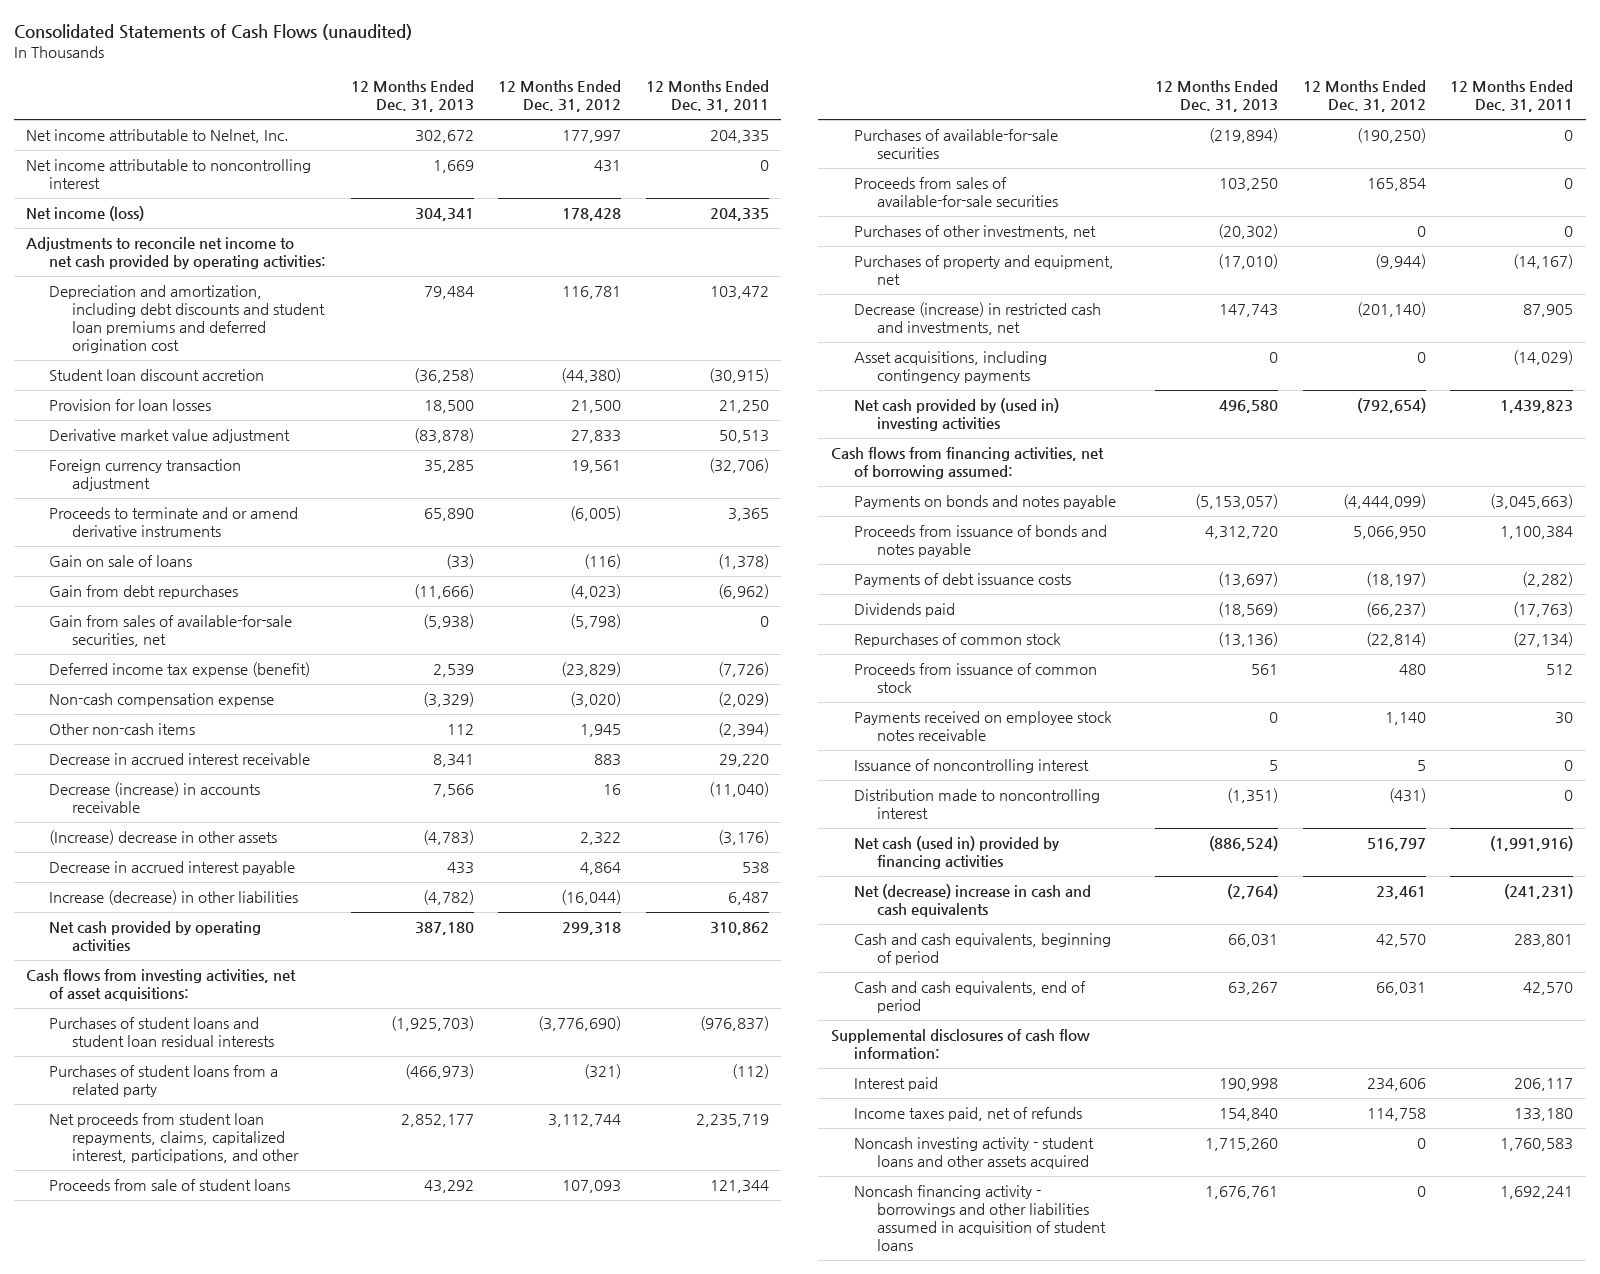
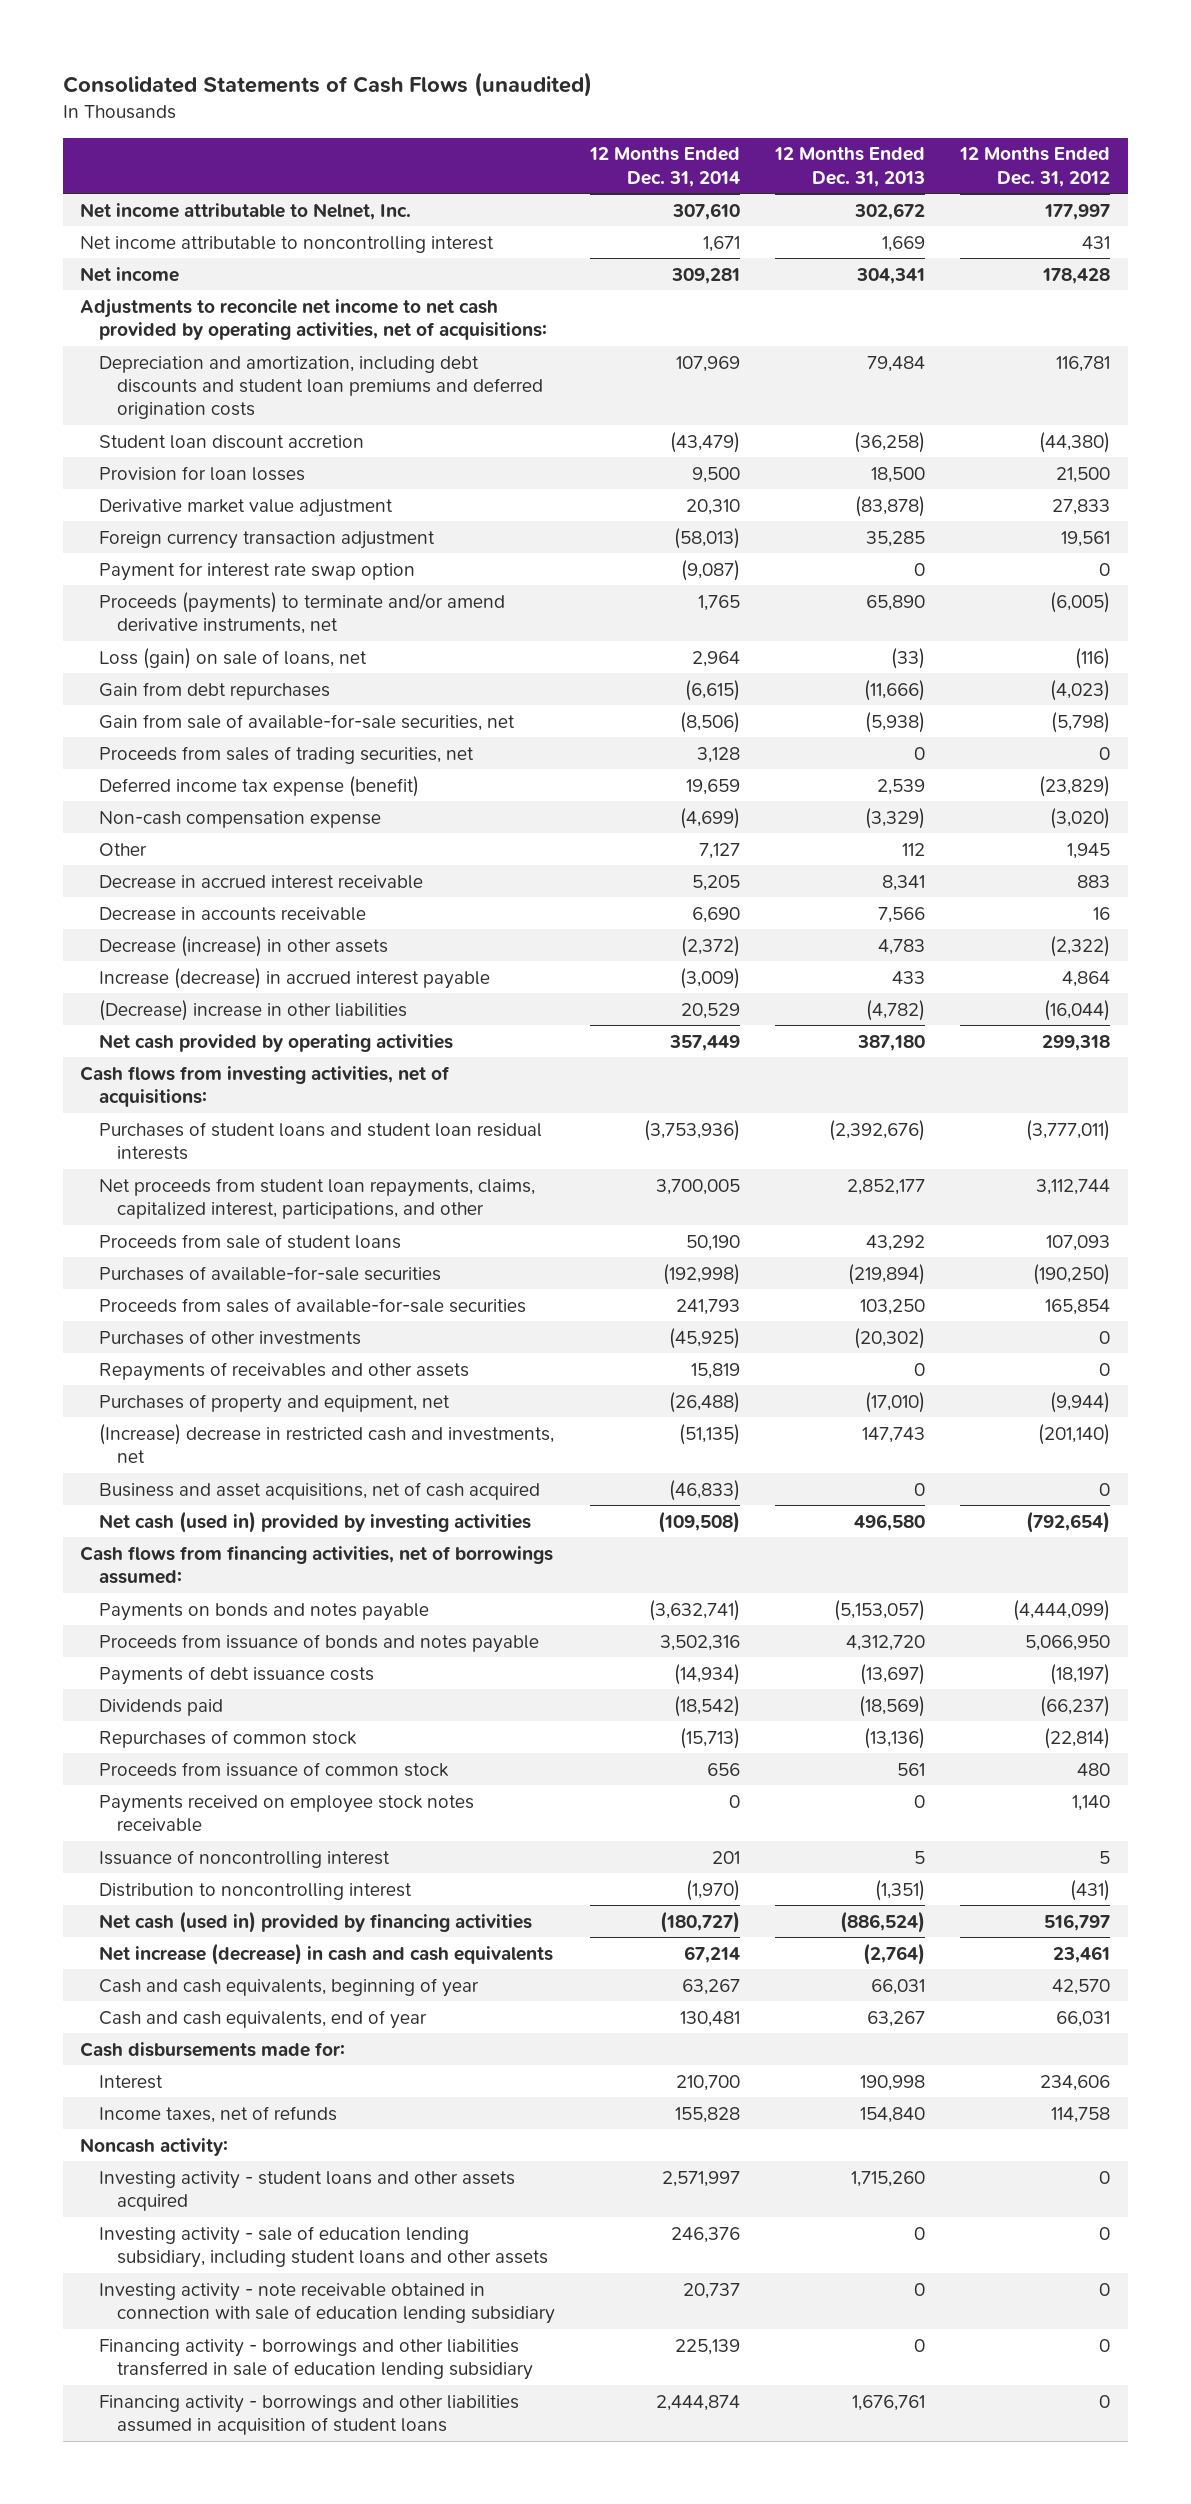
- | 12 Months Ended Dec. 31, 2013 | 12 Months Ended Dec. 31, 2012 | 12 Months Ended Dec. 31, 2011
+ | 12 Months Ended Dec. 31, 2014 | 12 Months Ended Dec. 31, 2013 | 12 Months Ended Dec. 31, 2012
- Net income (loss) | 304,341 | 178,428 | 204,335
- Adjustments to reconcile net income to net cash provided by operating activities:
- Depreciation and amortization, including debt discounts and student loan premiums and deferred origination cost | 79,484 | 116,781 | 103,472
+ Net income | 309,281 | 304,341 | 178,428
+ Adjustments to reconcile net income to net cash provided by operating activities, net of acquisitions:
+ Depreciation and amortization, including debt discounts and student loan premiums and deferred origination costs | 107,969 | 79,484 | 116,781
- Proceeds to terminate and or amend derivative instruments | 65,890 | (6,005) | 3,365
- Gain on sale of loans | (33) | (116) | (1,378)
+ Payment for interest rate swap option | (9,087) | 0 | 0
+ Proceeds (payments) to terminate and/or amend derivative instruments, net | 1,765 | 65,890 | (6,005)
+ Loss (gain) on sale of loans, net | 2,964 | (33) | (116)
- Gain from sales of available-for-sale securities, net | (5,938) | (5,798) | 0
+ Gain from sale of available-for-sale securities, net | (8,506) | (5,938) | (5,798)
+ Proceeds from sales of trading securities, net | 3,128 | 0 | 0
- Other non-cash items | 112 | 1,945 | (2,394)
+ Other | 7,127 | 112 | 1,945
- Decrease (increase) in accounts receivable | 7,566 | 16 | (11,040)
- (Increase) decrease in other assets | (4,783) | 2,322 | (3,176)
- Decrease in accrued interest payable | 433 | 4,864 | 538
- Increase (decrease) in other liabilities | (4,782) | (16,044) | 6,487
+ Decrease in accounts receivable | 6,690 | 7,566 | 16
+ Decrease (increase) in other assets | (2,372) | 4,783 | (2,322)
+ Increase (decrease) in accrued interest payable | (3,009) | 433 | 4,864
+ (Decrease) increase in other liabilities | 20,529 | (4,782) | (16,044)
- Cash flows from investing activities, net of asset acquisitions:
- Purchases of student loans and student loan residual interests | (1,925,703) | (3,776,690) | (976,837)
- Purchases of student loans from a related party | (466,973) | (321) | (112)
+ Cash flows from investing activities, net of acquisitions:
+ Purchases of student loans and student loan residual interests | (3,753,936) | (2,392,676) | (3,777,011)
- Purchases of other investments, net | (20,302) | 0 | 0
+ Purchases of other investments | (45,925) | (20,302) | 0
+ Repayments of receivables and other assets | 15,819 | 0 | 0
- Decrease (increase) in restricted cash and investments, net | 147,743 | (201,140) | 87,905
- Asset acquisitions, including contingency payments | 0 | 0 | (14,029)
- Net cash provided by (used in) investing activities | 496,580 | (792,654) | 1,439,823
- Cash flows from financing activities, net of borrowing assumed:
+ (Increase) decrease in restricted cash and investments, net | (51,135) | 147,743 | (201,140)
+ Business and asset acquisitions, net of cash acquired | (46,833) | 0 | 0
+ Net cash (used in) provided by investing activities | (109,508) | 496,580 | (792,654)
+ Cash flows from financing activities, net of borrowings assumed:
- Distribution made to noncontrolling interest | (1,351) | (431) | 0
+ Distribution to noncontrolling interest | (1,970) | (1,351) | (431)
- Net (decrease) increase in cash and cash equivalents | (2,764) | 23,461 | (241,231)
- Cash and cash equivalents, beginning of period | 66,031 | 42,570 | 283,801
- Cash and cash equivalents, end of period | 63,267 | 66,031 | 42,570
- Supplemental disclosures of cash flow information:
- Interest paid | 190,998 | 234,606 | 206,117
- Income taxes paid, net of refunds | 154,840 | 114,758 | 133,180
- Noncash investing activity - student loans and other assets acquired | 1,715,260 | 0 | 1,760,583
- Noncash financing activity - borrowings and other liabilities assumed in acquisition of student loans | 1,676,761 | 0 | 1,692,241
+ Net increase (decrease) in cash and cash equivalents | 67,214 | (2,764) | 23,461
+ Cash and cash equivalents, beginning of year | 63,267 | 66,031 | 42,570
+ Cash and cash equivalents, end of year | 130,481 | 63,267 | 66,031
+ Cash disbursements made for:
+ Interest | 210,700 | 190,998 | 234,606
+ Income taxes, net of refunds | 155,828 | 154,840 | 114,758
+ Noncash activity:
+ Investing activity - student loans and other assets acquired | 2,571,997 | 1,715,260 | 0
+ Investing activity - sale of education lending subsidiary, including student loans and other assets | 246,376 | 0 | 0
+ Investing activity - note receivable obtained in connection with sale of education lending subsidiary | 20,737 | 0 | 0
+ Financing activity - borrowings and other liabilities transferred in sale of education lending subsidiary | 225,139 | 0 | 0
+ Financing activity - borrowings and other liabilities assumed in acquisition of student loans | 2,444,874 | 1,676,761 | 0

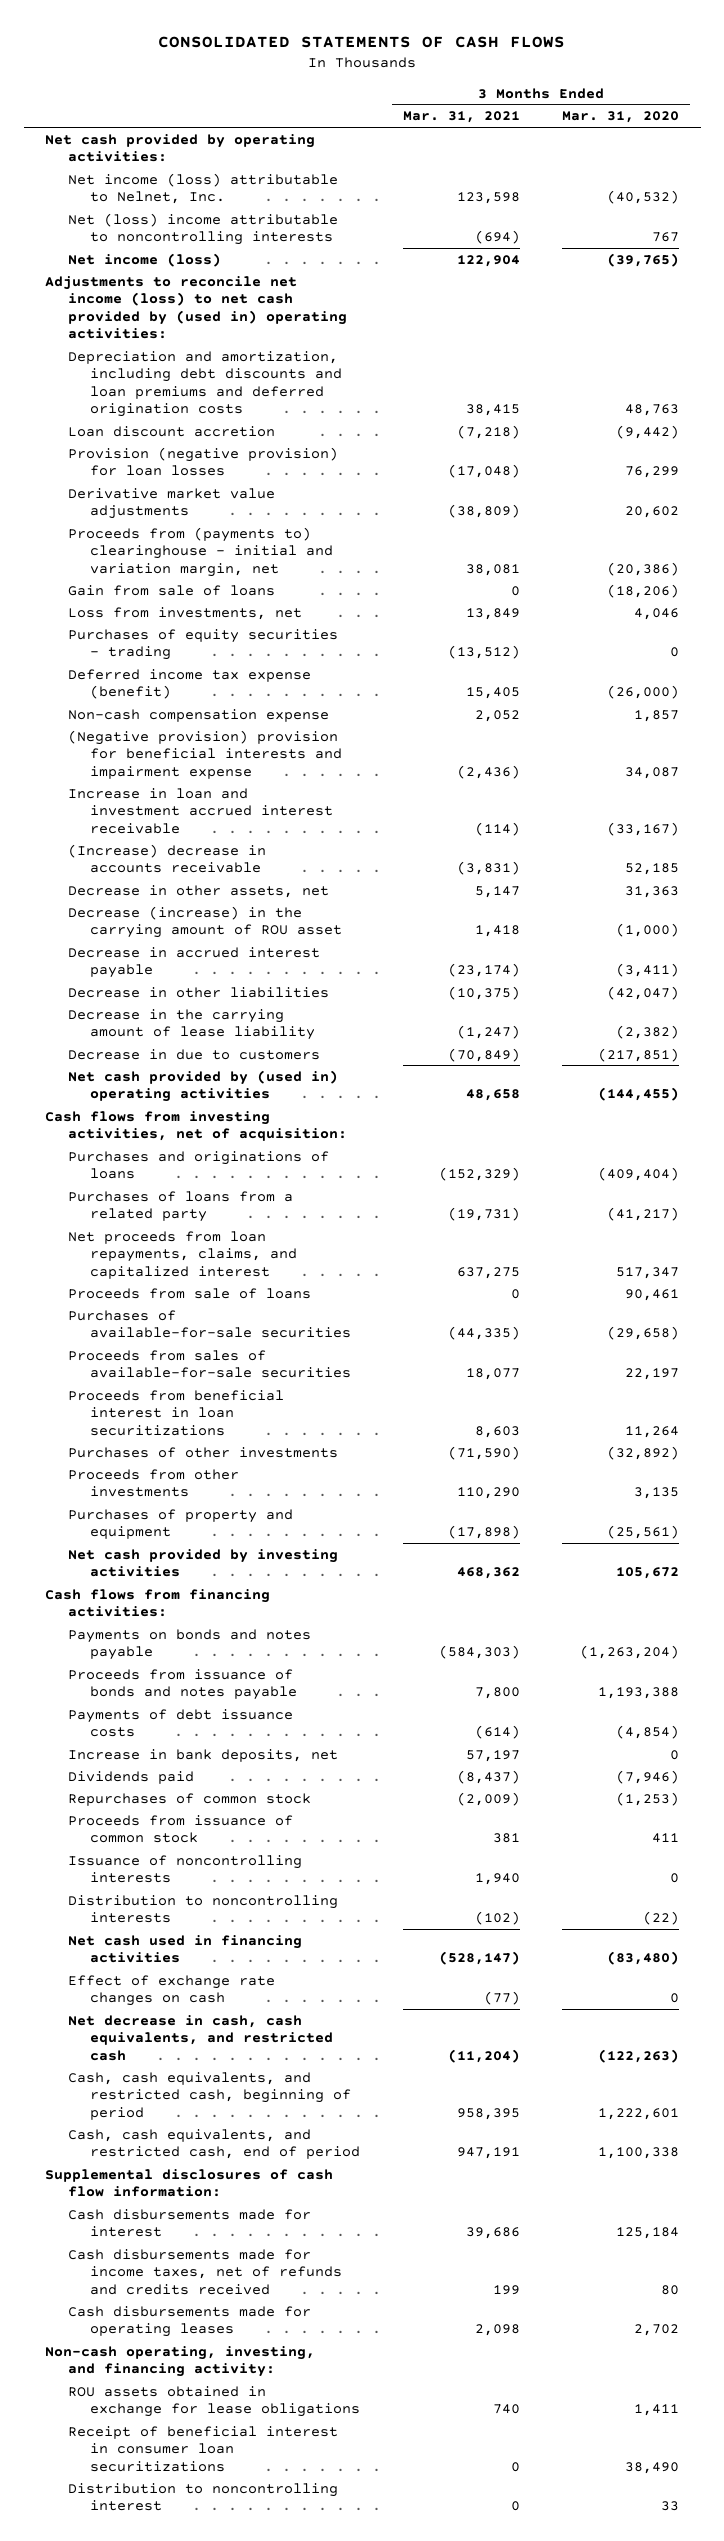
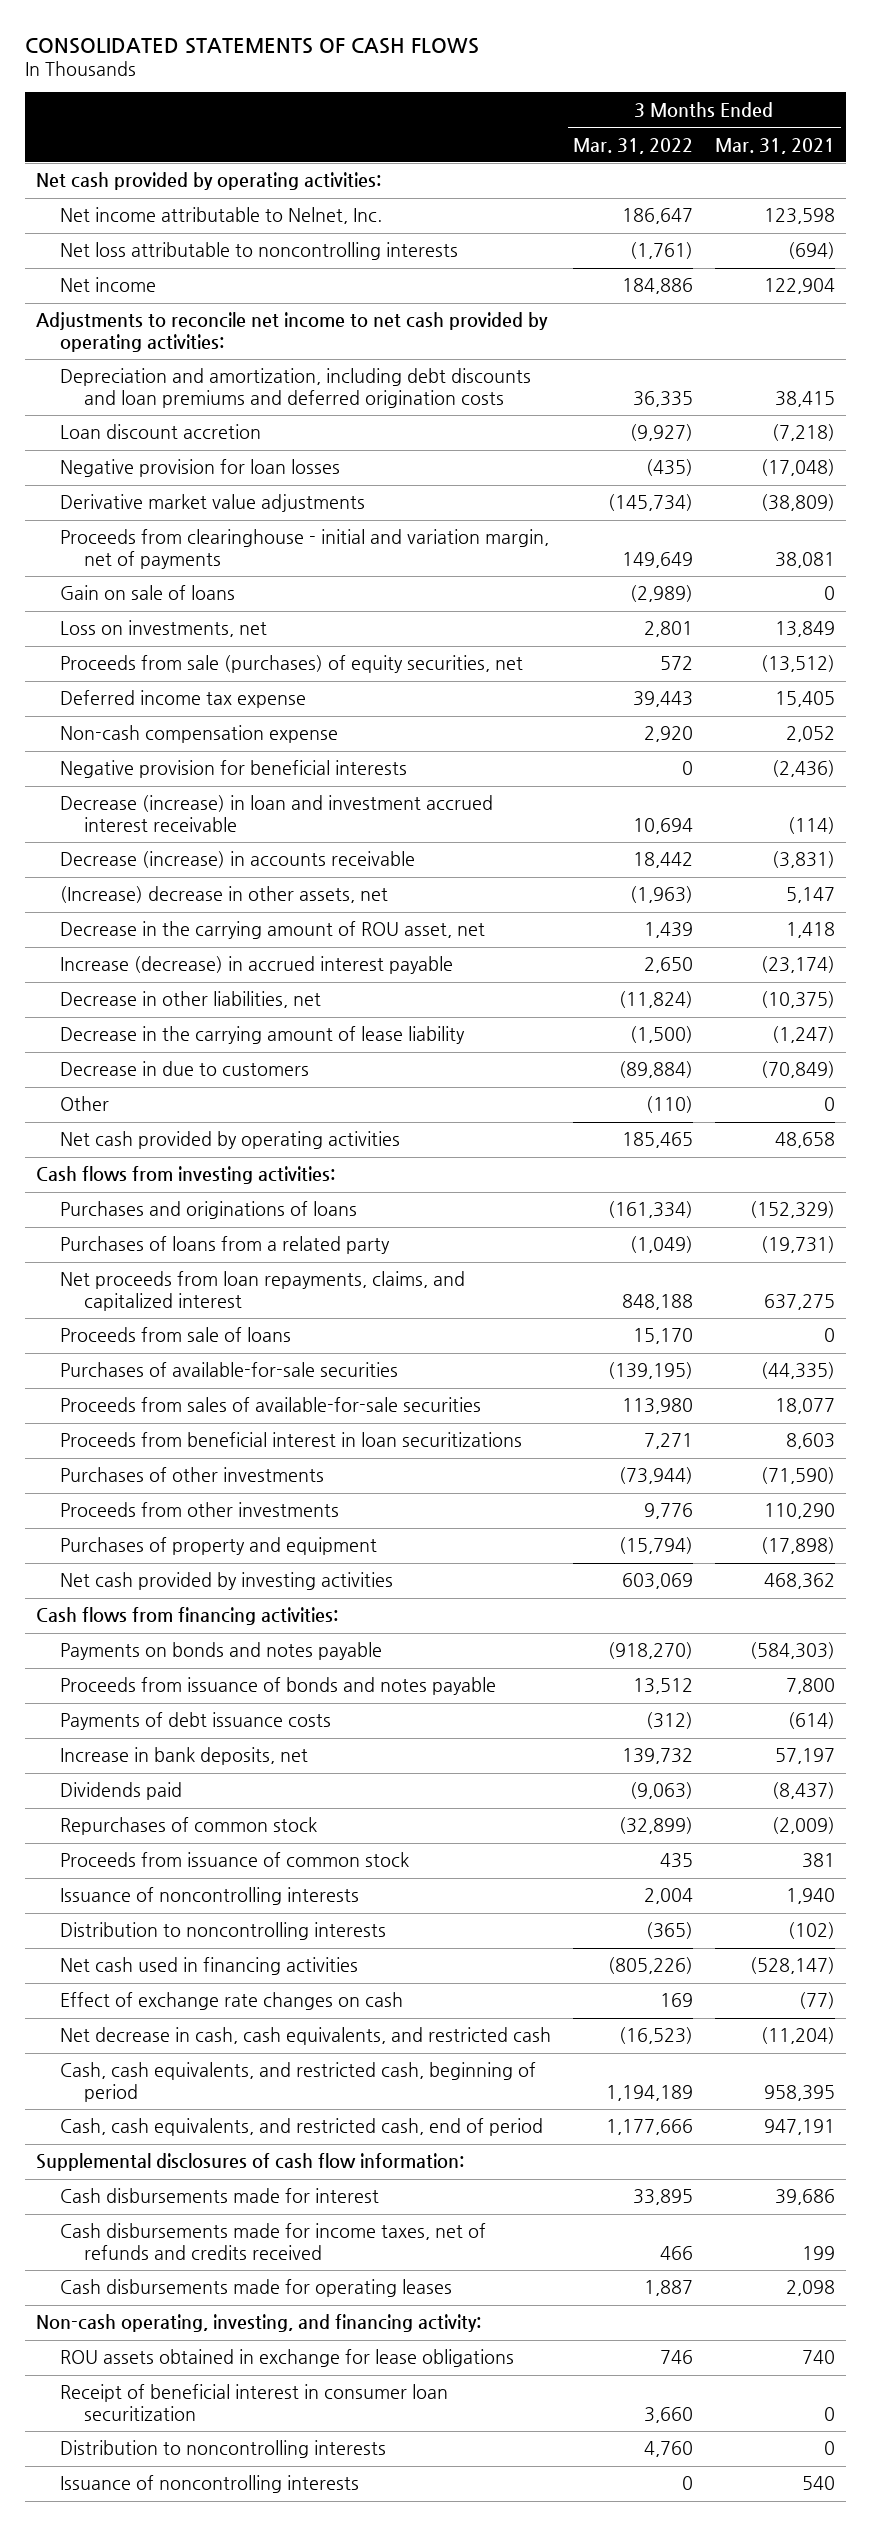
- | 3 Months Ended Mar. 31, 2021 | 3 Months Ended Mar. 31, 2020
+ | 3 Months Ended Mar. 31, 2022 | 3 Months Ended Mar. 31, 2021
- Net income (loss) attributable to Nelnet, Inc. | 123,598 | (40,532)
- Net (loss) income attributable to noncontrolling interests | (694) | 767
- Net income (loss) | 122,904 | (39,765)
- Adjustments to reconcile net income (loss) to net cash provided by (used in) operating activities:
+ Net income attributable to Nelnet, Inc. | 186,647 | 123,598
+ Net loss attributable to noncontrolling interests | (1,761) | (694)
+ Net income | 184,886 | 122,904
+ Adjustments to reconcile net income to net cash provided by operating activities:
- Provision (negative provision) for loan losses | (17,048) | 76,299
+ Negative provision for loan losses | (435) | (17,048)
- Proceeds from (payments to) clearinghouse - initial and variation margin, net | 38,081 | (20,386)
- Gain from sale of loans | 0 | (18,206)
- Loss from investments, net | 13,849 | 4,046
- Purchases of equity securities - trading | (13,512) | 0
- Deferred income tax expense (benefit) | 15,405 | (26,000)
+ Proceeds from clearinghouse - initial and variation margin, net of payments | 149,649 | 38,081
+ Gain on sale of loans | (2,989) | 0
+ Loss on investments, net | 2,801 | 13,849
+ Proceeds from sale (purchases) of equity securities, net | 572 | (13,512)
+ Deferred income tax expense | 39,443 | 15,405
- (Negative provision) provision for beneficial interests and impairment expense | (2,436) | 34,087
- Increase in loan and investment accrued interest receivable | (114) | (33,167)
- (Increase) decrease in accounts receivable | (3,831) | 52,185
- Decrease in other assets, net | 5,147 | 31,363
- Decrease (increase) in the carrying amount of ROU asset | 1,418 | (1,000)
- Decrease in accrued interest payable | (23,174) | (3,411)
- Decrease in other liabilities | (10,375) | (42,047)
+ Negative provision for beneficial interests | 0 | (2,436)
+ Decrease (increase) in loan and investment accrued interest receivable | 10,694 | (114)
+ Decrease (increase) in accounts receivable | 18,442 | (3,831)
+ (Increase) decrease in other assets, net | (1,963) | 5,147
+ Decrease in the carrying amount of ROU asset, net | 1,439 | 1,418
+ Increase (decrease) in accrued interest payable | 2,650 | (23,174)
+ Decrease in other liabilities, net | (11,824) | (10,375)
- Net cash provided by (used in) operating activities | 48,658 | (144,455)
- Cash flows from investing activities, net of acquisition:
+ Other | (110) | 0
+ Net cash provided by operating activities | 185,465 | 48,658
+ Cash flows from investing activities:
- Receipt of beneficial interest in consumer loan securitizations | 0 | 38,490
- Distribution to noncontrolling interest | 0 | 33
+ Receipt of beneficial interest in consumer loan securitization | 3,660 | 0
+ Distribution to noncontrolling interests | 4,760 | 0
+ Issuance of noncontrolling interests | 0 | 540

